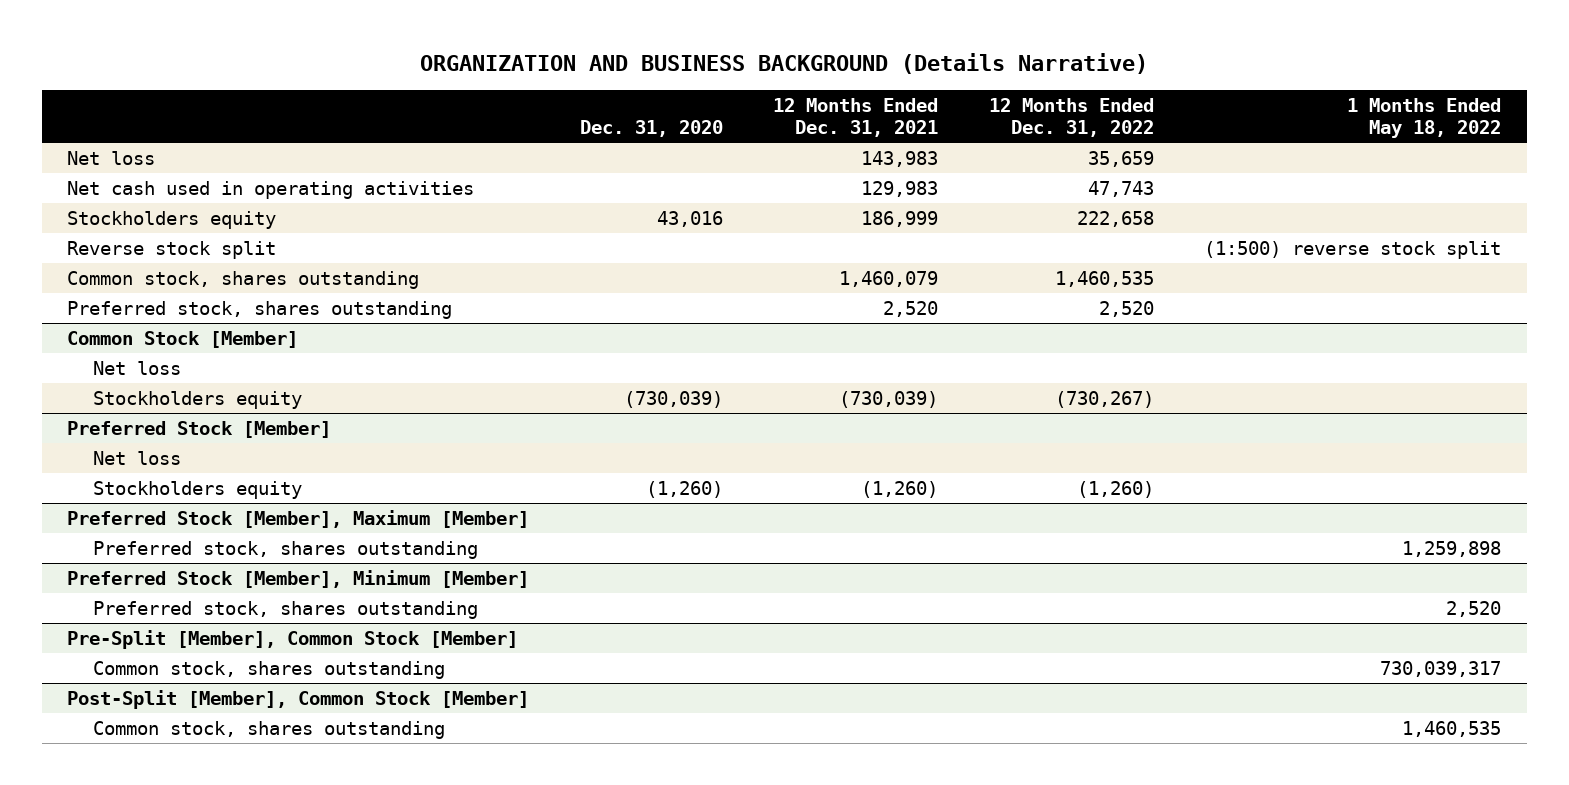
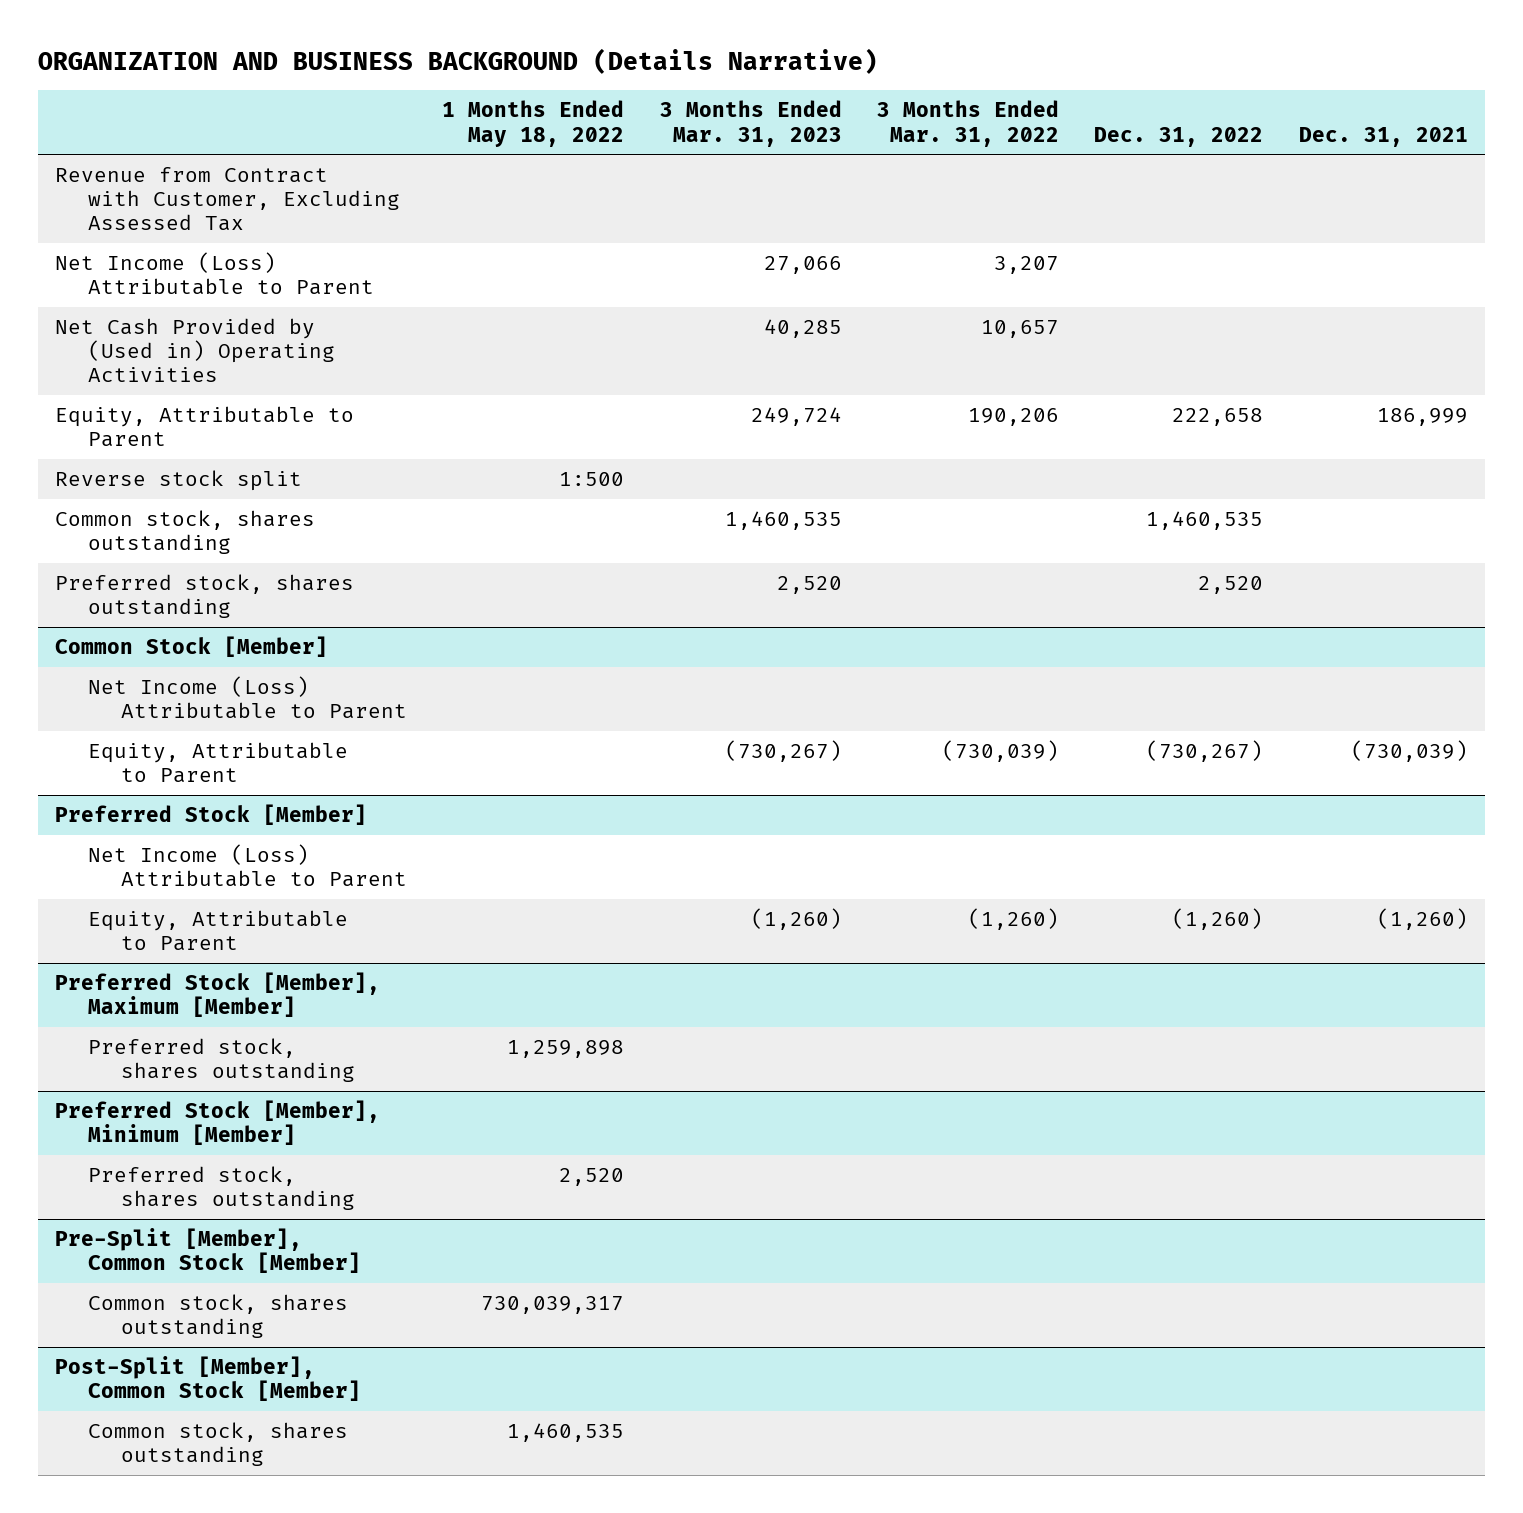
- | Dec. 31, 2020 | 12 Months Ended Dec. 31, 2021 | 12 Months Ended Dec. 31, 2022 | 1 Months Ended May 18, 2022
+ | 1 Months Ended May 18, 2022 | 3 Months Ended Mar. 31, 2023 | 3 Months Ended Mar. 31, 2022 | Dec. 31, 2022 | Dec. 31, 2021
- Net loss | | 143,983 | 35,659 |
- Net cash used in operating activities | | 129,983 | 47,743 |
- Stockholders equity | 43,016 | 186,999 | 222,658 |
- Reverse stock split | | | | (1:500) reverse stock split
+ Revenue from Contract with Customer, Excluding Assessed Tax
+ Net Income (Loss) Attributable to Parent | | 27,066 | 3,207 | |
+ Net Cash Provided by (Used in) Operating Activities | | 40,285 | 10,657 | |
+ Equity, Attributable to Parent | | 249,724 | 190,206 | 222,658 | 186,999
+ Reverse stock split | 1:500 | | | |
@ Common Stock [Member]
- Net loss
- Stockholders equity | (730,039) | (730,039) | (730,267) |
+ Net Income (Loss) Attributable to Parent
+ Equity, Attributable to Parent | | (730,267) | (730,039) | (730,267) | (730,039)
@ Preferred Stock [Member]
- Net loss
- Stockholders equity | (1,260) | (1,260) | (1,260) |
+ Net Income (Loss) Attributable to Parent
+ Equity, Attributable to Parent | | (1,260) | (1,260) | (1,260) | (1,260)

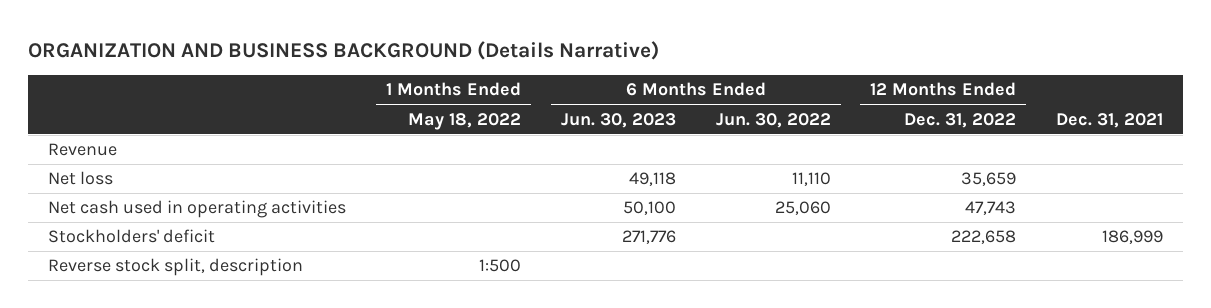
- | 1 Months Ended May 18, 2022 | 3 Months Ended Mar. 31, 2023 | 3 Months Ended Mar. 31, 2022 | Dec. 31, 2022 | Dec. 31, 2021
+ | 1 Months Ended May 18, 2022 | 6 Months Ended Jun. 30, 2023 | 6 Months Ended Jun. 30, 2022 | 12 Months Ended Dec. 31, 2022 | Dec. 31, 2021
- Revenue from Contract with Customer, Excluding Assessed Tax
- Net Income (Loss) Attributable to Parent | | 27,066 | 3,207 | |
- Net Cash Provided by (Used in) Operating Activities | | 40,285 | 10,657 | |
- Equity, Attributable to Parent | | 249,724 | 190,206 | 222,658 | 186,999
- Reverse stock split | 1:500 | | | |
- Common stock, shares outstanding | | 1,460,535 | | 1,460,535 |
- Preferred stock, shares outstanding | | 2,520 | | 2,520 |
- Common Stock [Member]
- Net Income (Loss) Attributable to Parent
- Equity, Attributable to Parent | | (730,267) | (730,039) | (730,267) | (730,039)
- Preferred Stock [Member]
- Net Income (Loss) Attributable to Parent
- Equity, Attributable to Parent | | (1,260) | (1,260) | (1,260) | (1,260)
- Preferred Stock [Member], Maximum [Member]
- Preferred stock, shares outstanding | 1,259,898 | | | |
- Preferred Stock [Member], Minimum [Member]
- Preferred stock, shares outstanding | 2,520 | | | |
- Pre-Split [Member], Common Stock [Member]
- Common stock, shares outstanding | 730,039,317 | | | |
- Post-Split [Member], Common Stock [Member]
- Common stock, shares outstanding | 1,460,535 | | | |
+ Revenue
+ Net loss | | 49,118 | 11,110 | 35,659 |
+ Net cash used in operating activities | | 50,100 | 25,060 | 47,743 |
+ Stockholders' deficit | | 271,776 | | 222,658 | 186,999
+ Reverse stock split, description | 1:500 | | | |

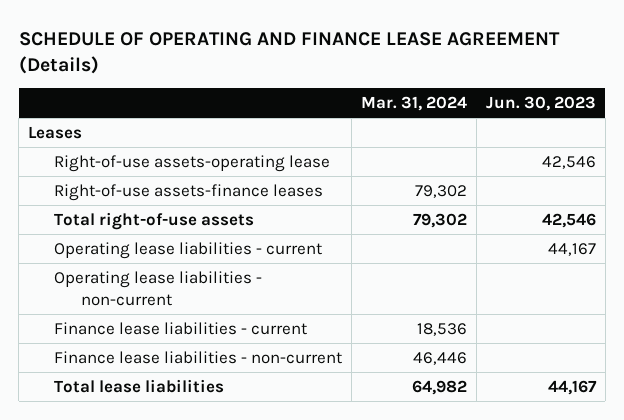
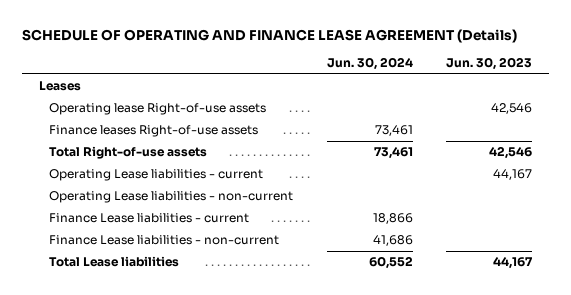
- | Mar. 31, 2024 | Jun. 30, 2023
+ | Jun. 30, 2024 | Jun. 30, 2023
- Right-of-use assets-operating lease | | 42,546
- Right-of-use assets-finance leases | 79,302 |
- Total right-of-use assets | 79,302 | 42,546
- Operating lease liabilities - current | | 44,167
- Operating lease liabilities - non-current
- Finance lease liabilities - current | 18,536 |
- Finance lease liabilities - non-current | 46,446 |
- Total lease liabilities | 64,982 | 44,167
+ Operating lease Right-of-use assets | | 42,546
+ Finance leases Right-of-use assets | 73,461 |
+ Total Right-of-use assets | 73,461 | 42,546
+ Operating Lease liabilities - current | | 44,167
+ Operating Lease liabilities - non-current
+ Finance Lease liabilities - current | 18,866 |
+ Finance Lease liabilities - non-current | 41,686 |
+ Total Lease liabilities | 60,552 | 44,167

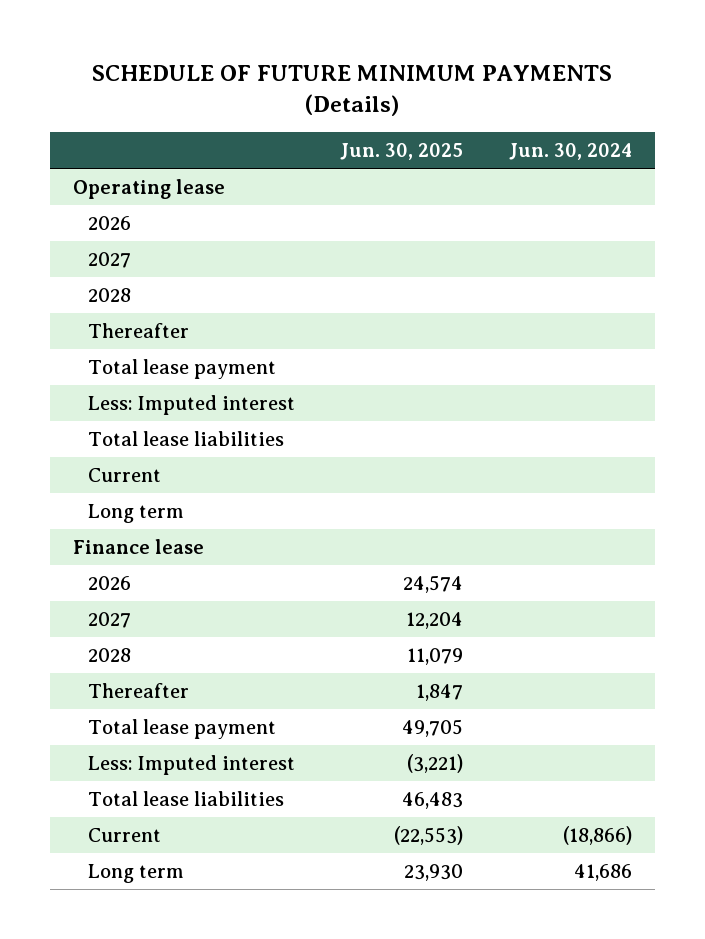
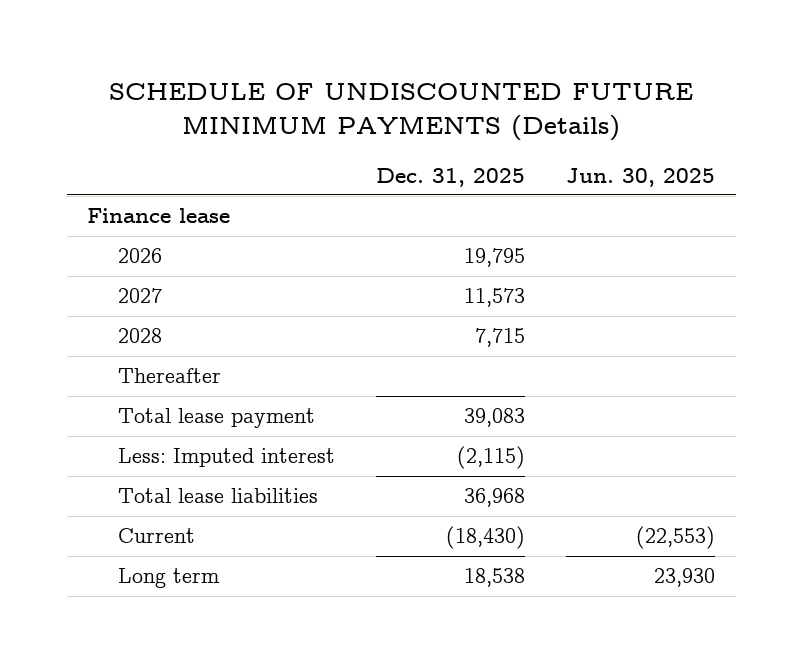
- SCHEDULE OF FUTURE MINIMUM PAYMENTS (Details)
+ SCHEDULE OF UNDISCOUNTED FUTURE MINIMUM PAYMENTS (Details)
- | Jun. 30, 2025 | Jun. 30, 2024
+ | Dec. 31, 2025 | Jun. 30, 2025
- Operating lease
moved up: Finance lease
- Current
- Long term
- 2026 | 24,574 |
- 2027 | 12,204 |
- 2028 | 11,079 |
- Thereafter | 1,847 |
- Total lease payment | 49,705 |
- Less: Imputed interest | (3,221) |
- Total lease liabilities | 46,483 |

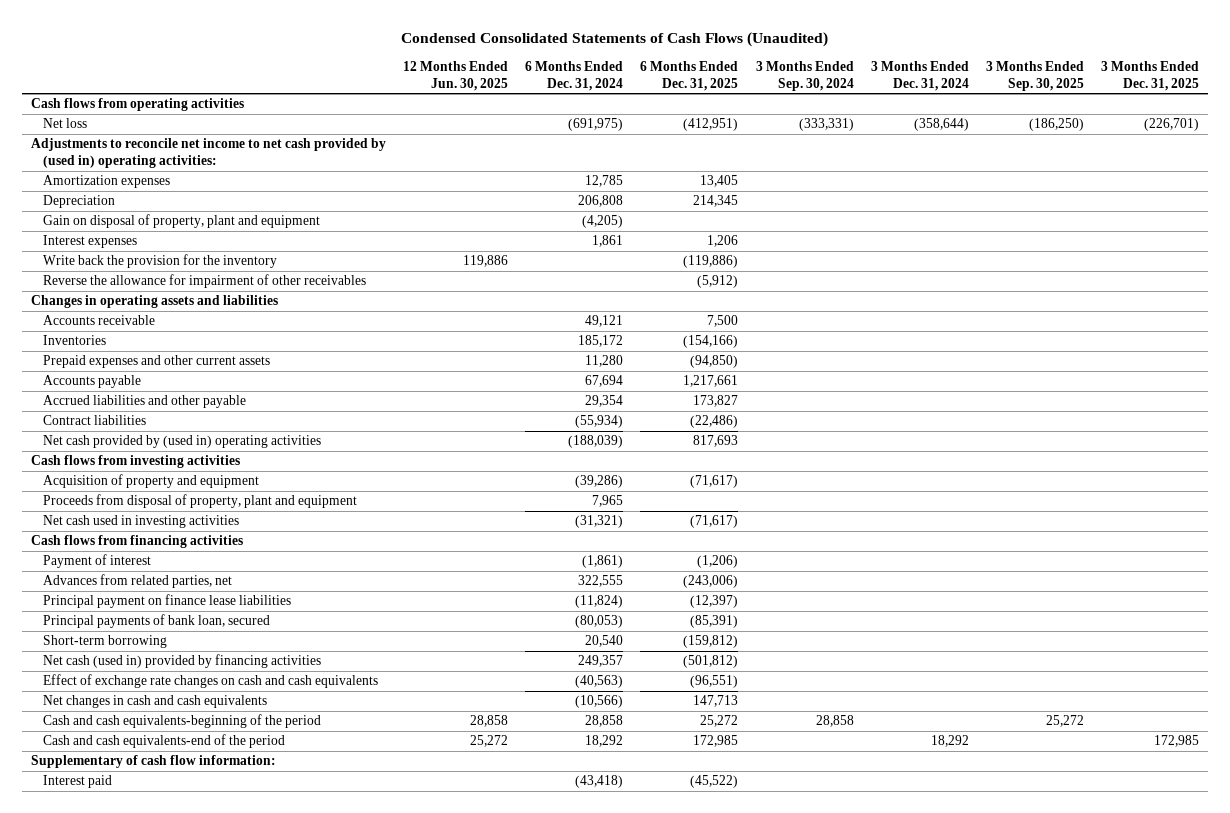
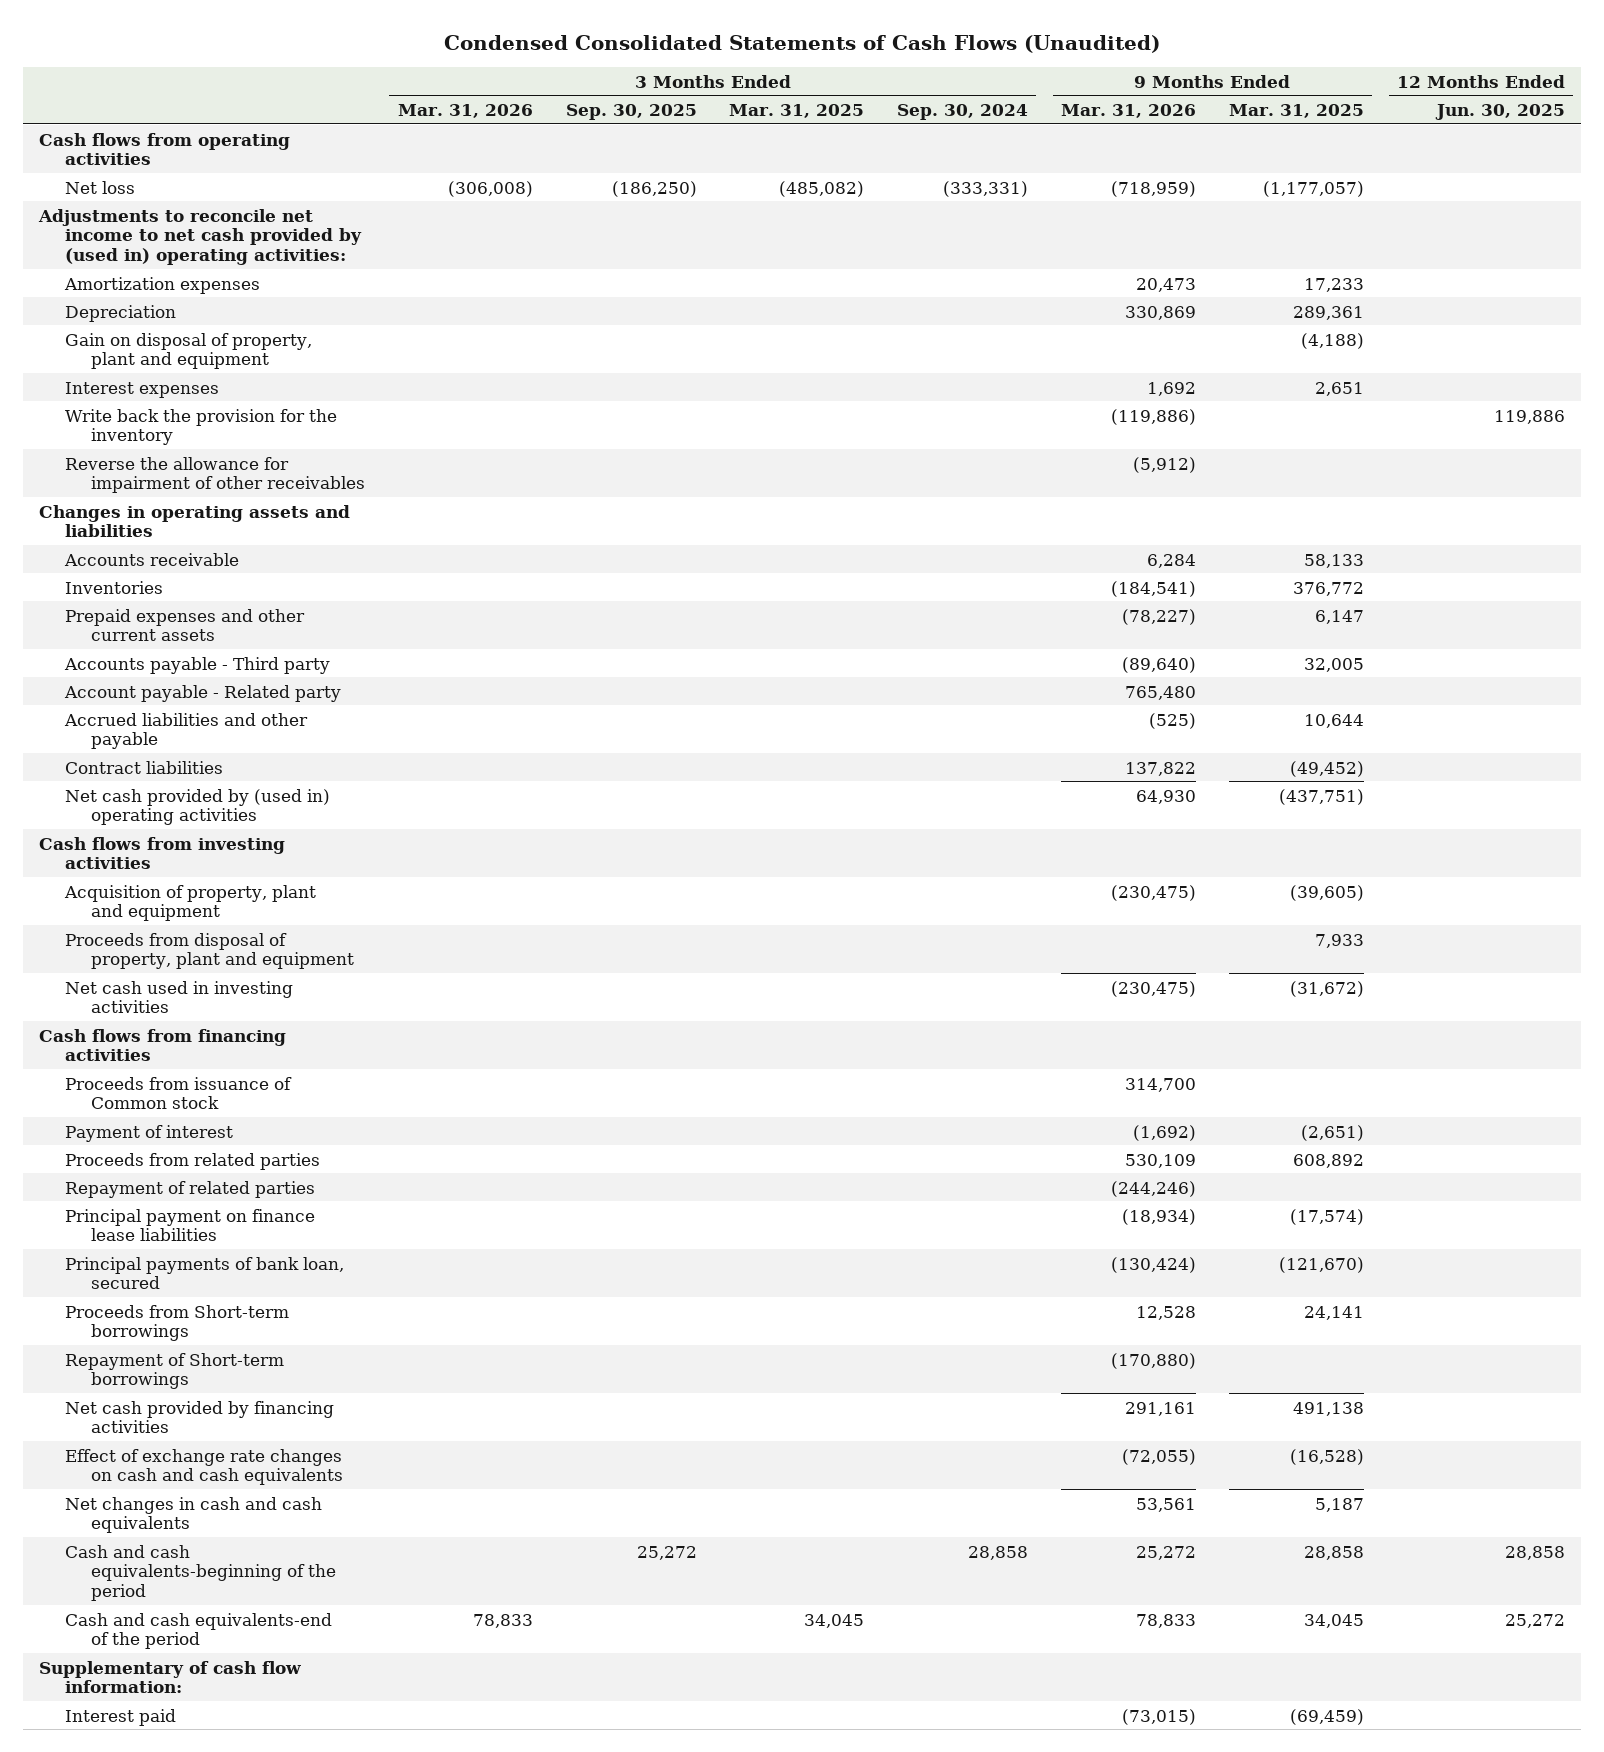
- | 12 Months Ended Jun. 30, 2025 | 6 Months Ended Dec. 31, 2024 | 6 Months Ended Dec. 31, 2025 | 3 Months Ended Sep. 30, 2024 | 3 Months Ended Dec. 31, 2024 | 3 Months Ended Sep. 30, 2025 | 3 Months Ended Dec. 31, 2025
+ | 3 Months Ended Mar. 31, 2026 | 3 Months Ended Sep. 30, 2025 | 3 Months Ended Mar. 31, 2025 | 3 Months Ended Sep. 30, 2024 | 9 Months Ended Mar. 31, 2026 | 9 Months Ended Mar. 31, 2025 | 12 Months Ended Jun. 30, 2025
- Accounts payable | | 67,694 | 1,217,661 | | | |
+ Accounts payable - Third party | | | | | (89,640) | 32,005 |
+ Account payable - Related party | | | | | 765,480 | |
- Acquisition of property and equipment | | (39,286) | (71,617) | | | |
+ Acquisition of property, plant and equipment | | | | | (230,475) | (39,605) |
+ Proceeds from issuance of Common stock | | | | | 314,700 | |
- Advances from related parties, net | | 322,555 | (243,006) | | | |
+ Proceeds from related parties | | | | | 530,109 | 608,892 |
+ Repayment of related parties | | | | | (244,246) | |
- Short-term borrowing | | 20,540 | (159,812) | | | |
- Net cash (used in) provided by financing activities | | 249,357 | (501,812) | | | |
+ Proceeds from Short-term borrowings | | | | | 12,528 | 24,141 |
+ Repayment of Short-term borrowings | | | | | (170,880) | |
+ Net cash provided by financing activities | | | | | 291,161 | 491,138 |

